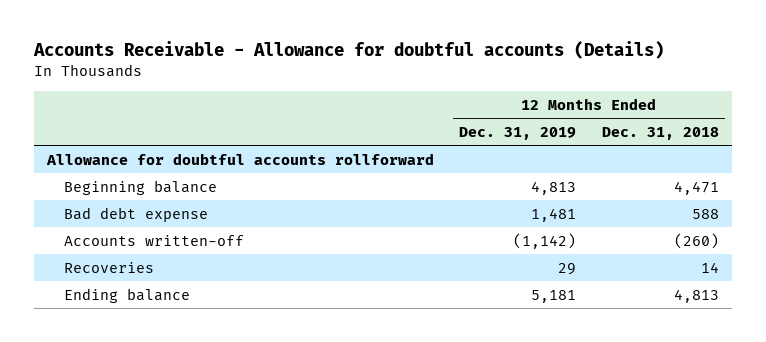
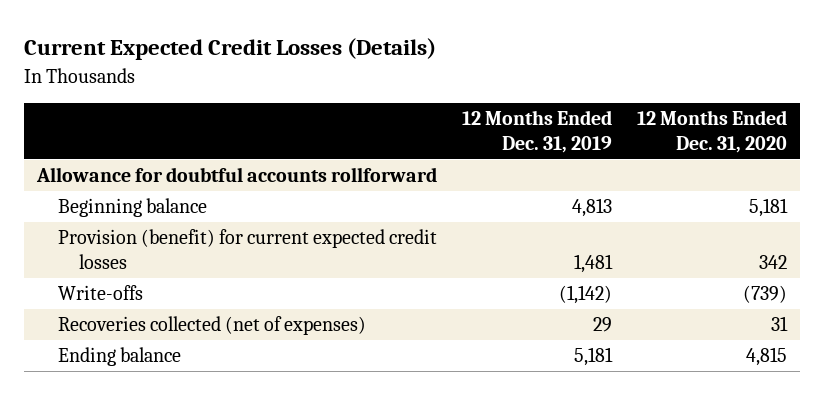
- Accounts Receivable - Allowance for doubtful accounts (Details)
+ Current Expected Credit Losses (Details)
- | 12 Months Ended Dec. 31, 2019 | 12 Months Ended Dec. 31, 2018
+ | 12 Months Ended Dec. 31, 2019 | 12 Months Ended Dec. 31, 2020
- Bad debt expense | 1,481 | 588
- Accounts written-off | (1,142) | (260)
- Recoveries | 29 | 14
+ Provision (benefit) for current expected credit losses | 1,481 | 342
+ Write-offs | (1,142) | (739)
+ Recoveries collected (net of expenses) | 29 | 31

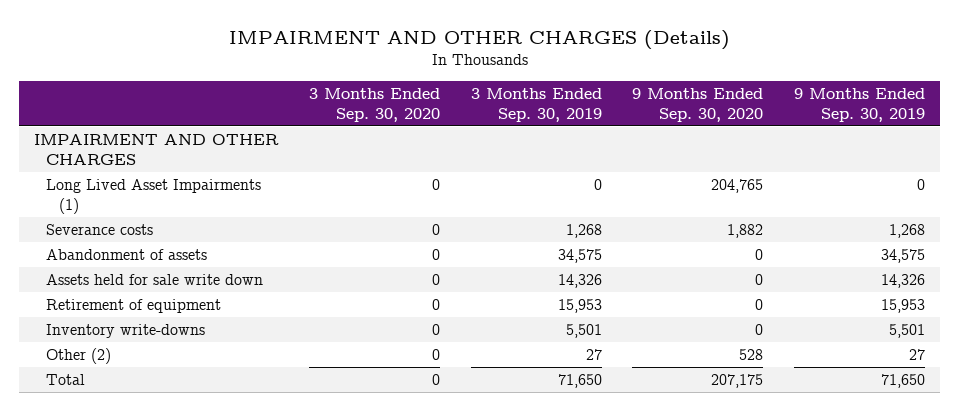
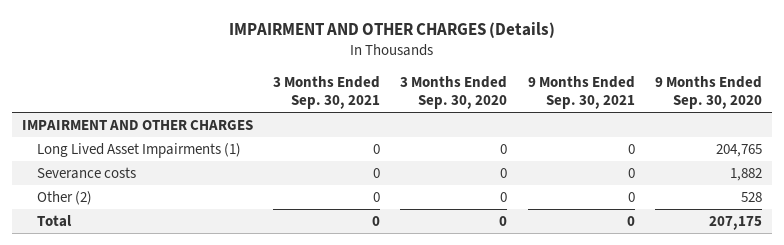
- | 3 Months Ended Sep. 30, 2020 | 3 Months Ended Sep. 30, 2019 | 9 Months Ended Sep. 30, 2020 | 9 Months Ended Sep. 30, 2019
+ | 3 Months Ended Sep. 30, 2021 | 3 Months Ended Sep. 30, 2020 | 9 Months Ended Sep. 30, 2021 | 9 Months Ended Sep. 30, 2020
- Abandonment of assets | 0 | 34,575 | 0 | 34,575
- Assets held for sale write down | 0 | 14,326 | 0 | 14,326
- Retirement of equipment | 0 | 15,953 | 0 | 15,953
- Inventory write-downs | 0 | 5,501 | 0 | 5,501

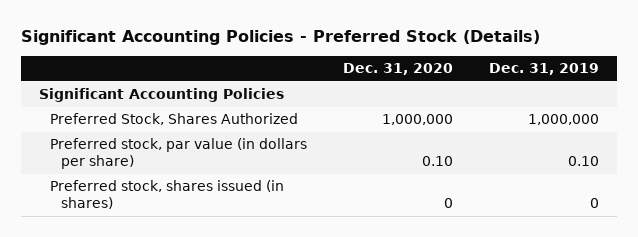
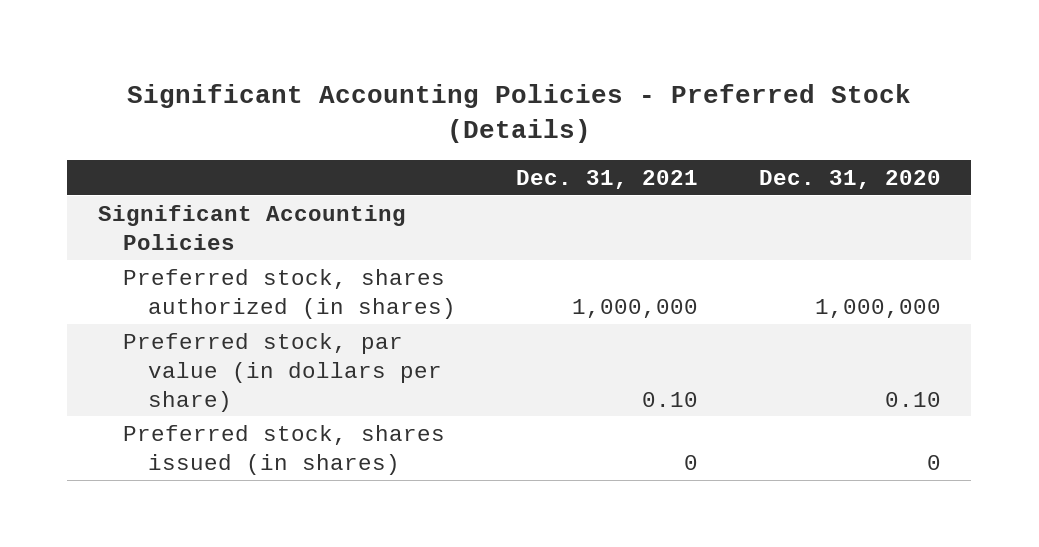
- | Dec. 31, 2020 | Dec. 31, 2019
+ | Dec. 31, 2021 | Dec. 31, 2020
- Preferred Stock, Shares Authorized | 1,000,000 | 1,000,000
+ Preferred stock, shares authorized (in shares) | 1,000,000 | 1,000,000

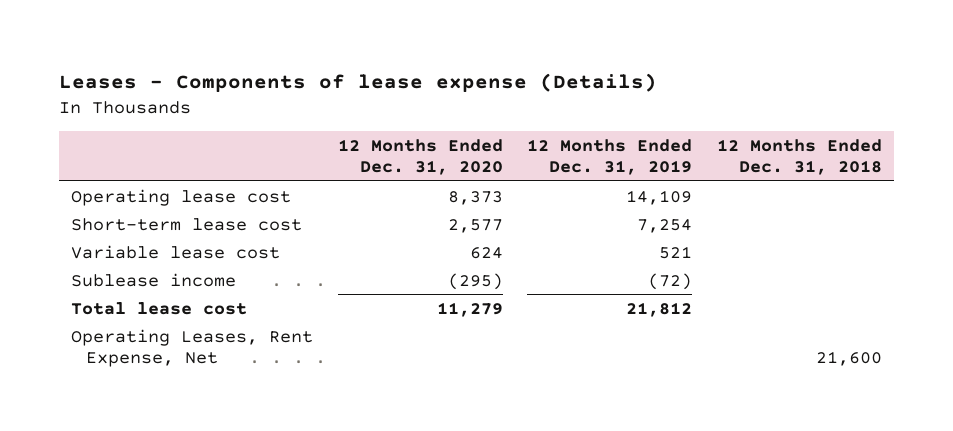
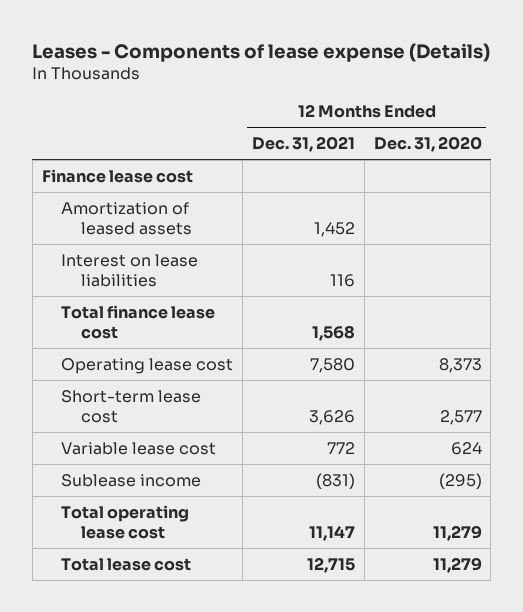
- | 12 Months Ended Dec. 31, 2020 | 12 Months Ended Dec. 31, 2019 | 12 Months Ended Dec. 31, 2018
+ | 12 Months Ended Dec. 31, 2021 | 12 Months Ended Dec. 31, 2020
+ Finance lease cost
+ Amortization of leased assets | 1,452 |
+ Interest on lease liabilities | 116 |
+ Total finance lease cost | 1,568 |
+ Total operating lease cost | 11,147 | 11,279
- Operating Leases, Rent Expense, Net | | | 21,600

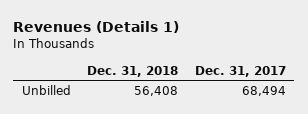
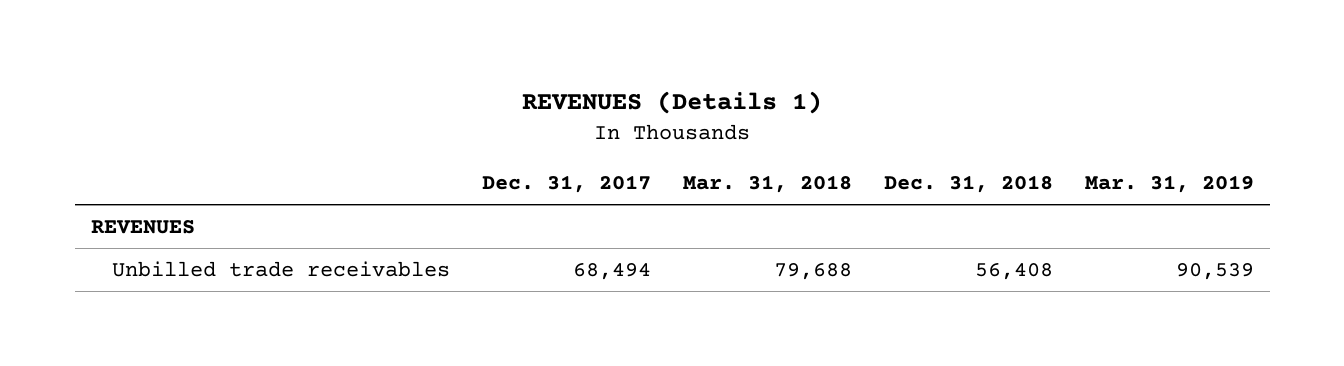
- Revenues (Details 1)
+ REVENUES (Details 1)
- | Dec. 31, 2018 | Dec. 31, 2017
+ | Dec. 31, 2017 | Mar. 31, 2018 | Dec. 31, 2018 | Mar. 31, 2019
- Unbilled | 56,408 | 68,494
+ REVENUES
+ Unbilled trade receivables | 68,494 | 79,688 | 56,408 | 90,539

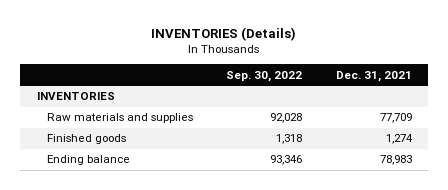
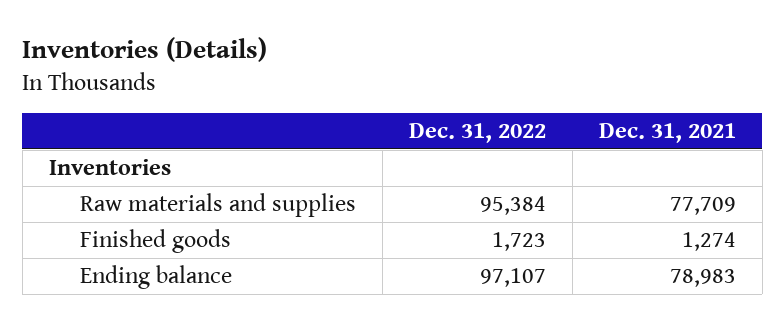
- INVENTORIES (Details)
+ Inventories (Details)
- | Sep. 30, 2022 | Dec. 31, 2021
+ | Dec. 31, 2022 | Dec. 31, 2021
- INVENTORIES
+ Inventories

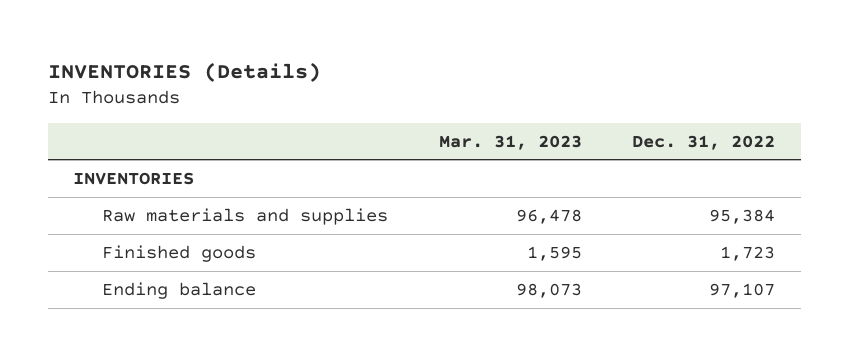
- Inventories (Details)
+ INVENTORIES (Details)
- | Dec. 31, 2022 | Dec. 31, 2021
+ | Mar. 31, 2023 | Dec. 31, 2022
- Inventories
+ INVENTORIES

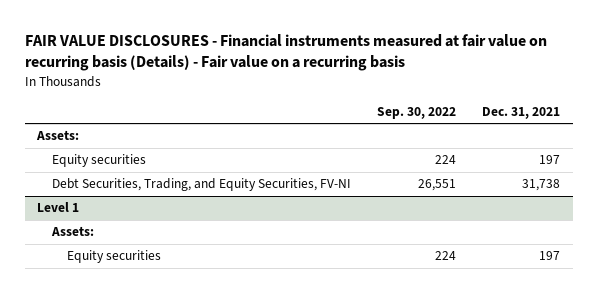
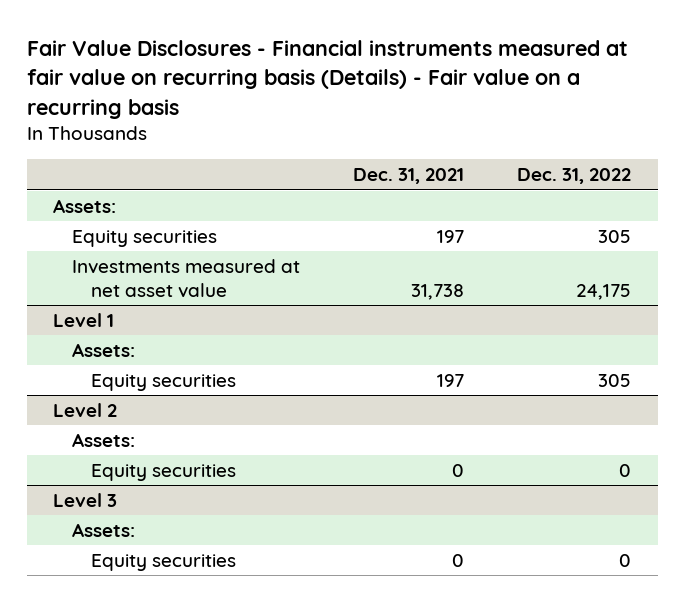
- FAIR VALUE DISCLOSURES - Financial instruments measured at fair value on recurring basis (Details) - Fair value on a recurring basis
+ Fair Value Disclosures - Financial instruments measured at fair value on recurring basis (Details) - Fair value on a recurring basis
- | Sep. 30, 2022 | Dec. 31, 2021
+ | Dec. 31, 2021 | Dec. 31, 2022
- Debt Securities, Trading, and Equity Securities, FV-NI | 26,551 | 31,738
+ Investments measured at net asset value | 31,738 | 24,175
+ Level 2
+ Assets:
+ Equity securities | 0 | 0
+ Level 3
+ Assets:
+ Equity securities | 0 | 0

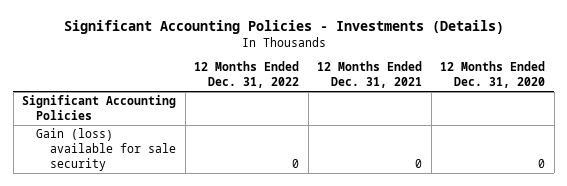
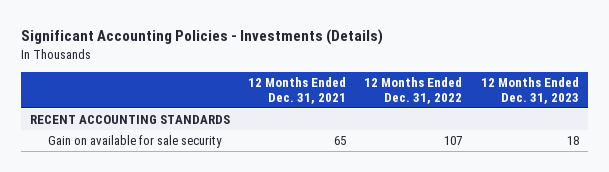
- | 12 Months Ended Dec. 31, 2022 | 12 Months Ended Dec. 31, 2021 | 12 Months Ended Dec. 31, 2020
+ | 12 Months Ended Dec. 31, 2021 | 12 Months Ended Dec. 31, 2022 | 12 Months Ended Dec. 31, 2023
- Significant Accounting Policies
- Gain (loss) available for sale security | 0 | 0 | 0
+ RECENT ACCOUNTING STANDARDS
+ Gain on available for sale security | 65 | 107 | 18

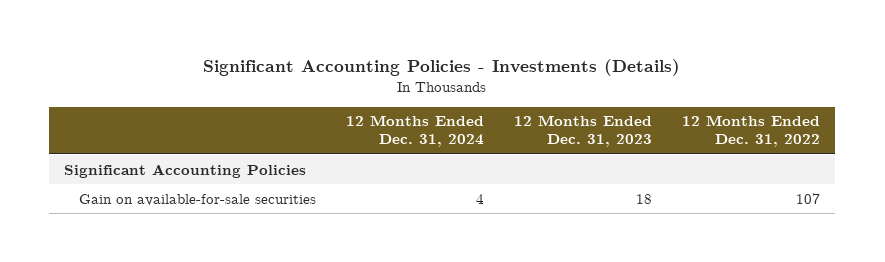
- | 12 Months Ended Dec. 31, 2021 | 12 Months Ended Dec. 31, 2022 | 12 Months Ended Dec. 31, 2023
+ | 12 Months Ended Dec. 31, 2024 | 12 Months Ended Dec. 31, 2023 | 12 Months Ended Dec. 31, 2022
- RECENT ACCOUNTING STANDARDS
- Gain on available for sale security | 65 | 107 | 18
+ Significant Accounting Policies
+ Gain on available-for-sale securities | 4 | 18 | 107

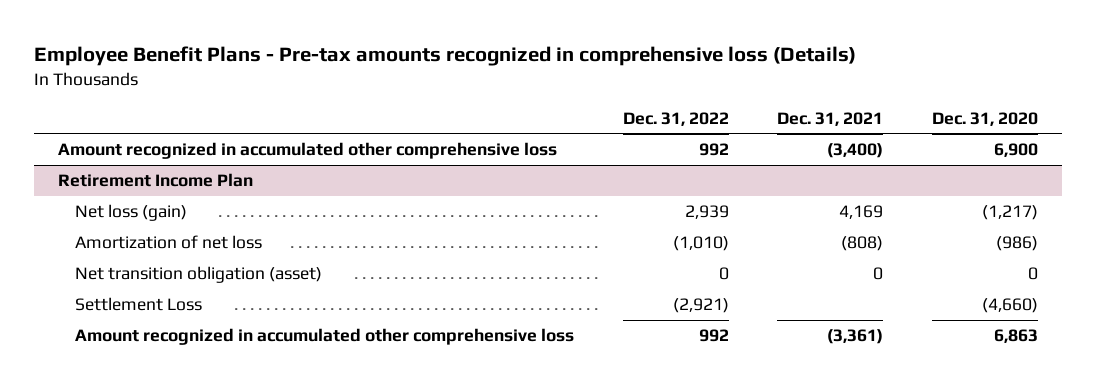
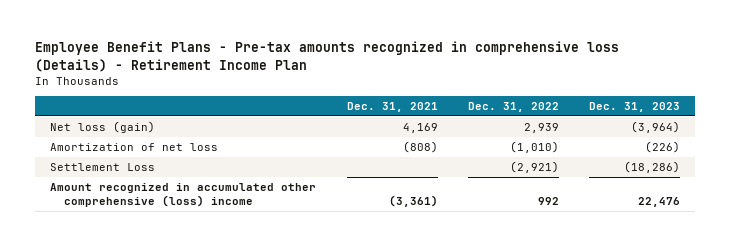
- Employee Benefit Plans - Pre-tax amounts recognized in comprehensive loss (Details)
+ Employee Benefit Plans - Pre-tax amounts recognized in comprehensive loss (Details) - Retirement Income Plan
- | Dec. 31, 2022 | Dec. 31, 2021 | Dec. 31, 2020
+ | Dec. 31, 2021 | Dec. 31, 2022 | Dec. 31, 2023
- Amount recognized in accumulated other comprehensive loss | 992 | (3,400) | 6,900
- Retirement Income Plan
- Net transition obligation (asset) | 0 | 0 | 0
- Amount recognized in accumulated other comprehensive loss | 992 | (3,361) | 6,863
+ Amount recognized in accumulated other comprehensive (loss) income | (3,361) | 992 | 22,476

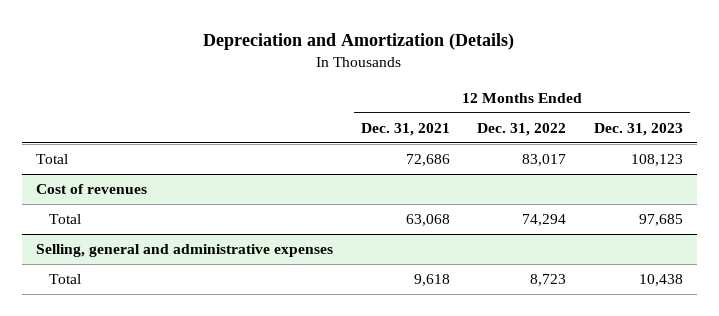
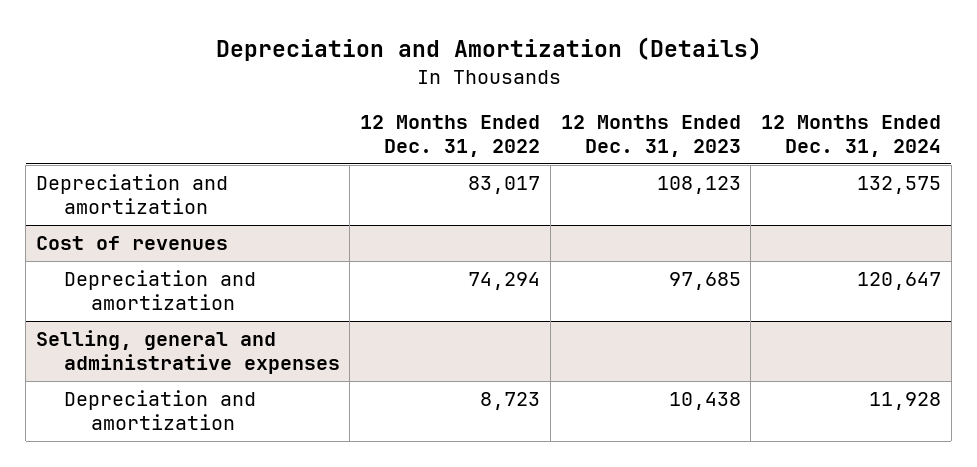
- | 12 Months Ended Dec. 31, 2021 | 12 Months Ended Dec. 31, 2022 | 12 Months Ended Dec. 31, 2023
+ | 12 Months Ended Dec. 31, 2022 | 12 Months Ended Dec. 31, 2023 | 12 Months Ended Dec. 31, 2024
- Total | 72,686 | 83,017 | 108,123
+ Depreciation and amortization | 83,017 | 108,123 | 132,575
@ Cost of revenues
- Total | 63,068 | 74,294 | 97,685
+ Depreciation and amortization | 74,294 | 97,685 | 120,647
@ Selling, general and administrative expenses
- Total | 9,618 | 8,723 | 10,438
+ Depreciation and amortization | 8,723 | 10,438 | 11,928

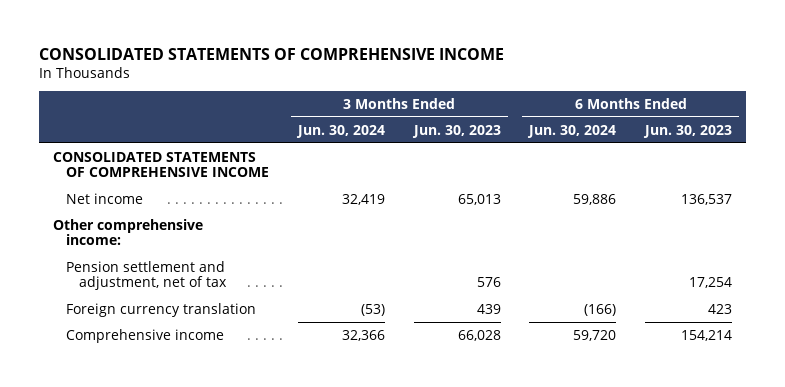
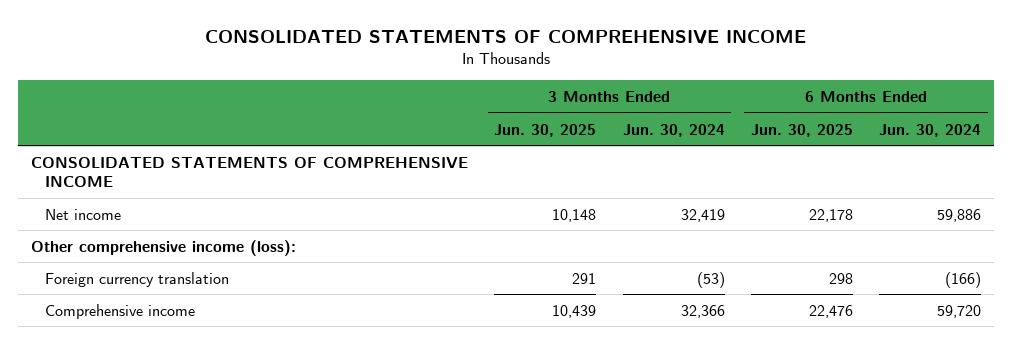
- | 3 Months Ended Jun. 30, 2024 | 3 Months Ended Jun. 30, 2023 | 6 Months Ended Jun. 30, 2024 | 6 Months Ended Jun. 30, 2023
+ | 3 Months Ended Jun. 30, 2025 | 3 Months Ended Jun. 30, 2024 | 6 Months Ended Jun. 30, 2025 | 6 Months Ended Jun. 30, 2024
- Other comprehensive income:
- Pension settlement and adjustment, net of tax | | 576 | | 17,254
+ Other comprehensive income (loss):

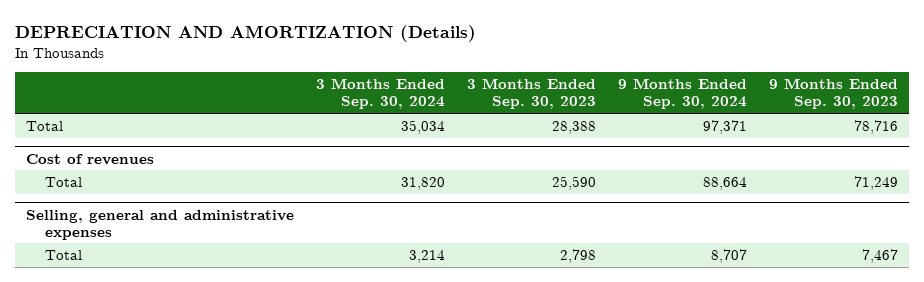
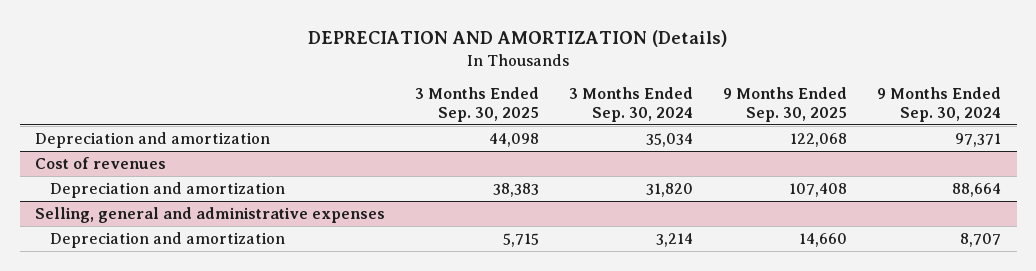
- | 3 Months Ended Sep. 30, 2024 | 3 Months Ended Sep. 30, 2023 | 9 Months Ended Sep. 30, 2024 | 9 Months Ended Sep. 30, 2023
+ | 3 Months Ended Sep. 30, 2025 | 3 Months Ended Sep. 30, 2024 | 9 Months Ended Sep. 30, 2025 | 9 Months Ended Sep. 30, 2024
- Total | 35,034 | 28,388 | 97,371 | 78,716
+ Depreciation and amortization | 44,098 | 35,034 | 122,068 | 97,371
@ Cost of revenues
- Total | 31,820 | 25,590 | 88,664 | 71,249
+ Depreciation and amortization | 38,383 | 31,820 | 107,408 | 88,664
@ Selling, general and administrative expenses
- Total | 3,214 | 2,798 | 8,707 | 7,467
+ Depreciation and amortization | 5,715 | 3,214 | 14,660 | 8,707

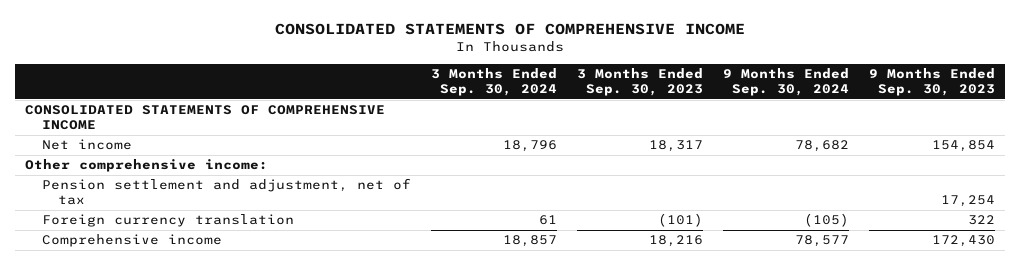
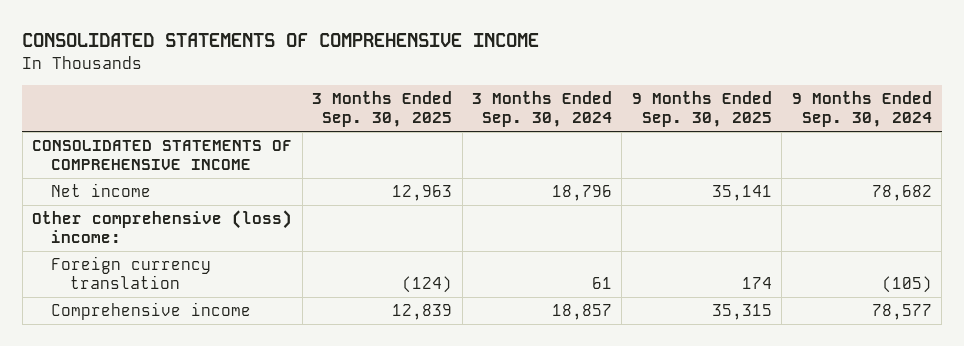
- | 3 Months Ended Sep. 30, 2024 | 3 Months Ended Sep. 30, 2023 | 9 Months Ended Sep. 30, 2024 | 9 Months Ended Sep. 30, 2023
+ | 3 Months Ended Sep. 30, 2025 | 3 Months Ended Sep. 30, 2024 | 9 Months Ended Sep. 30, 2025 | 9 Months Ended Sep. 30, 2024
- Other comprehensive income:
- Pension settlement and adjustment, net of tax | | | | 17,254
+ Other comprehensive (loss) income:

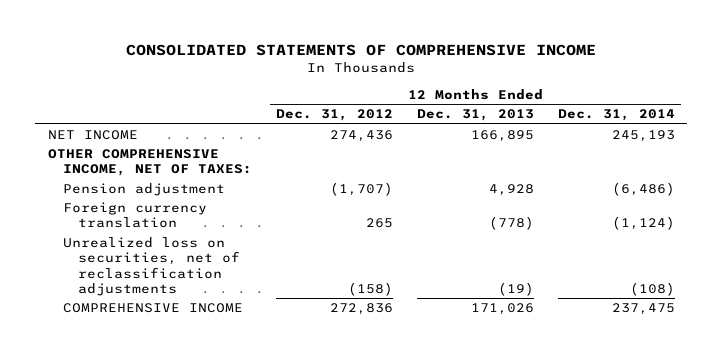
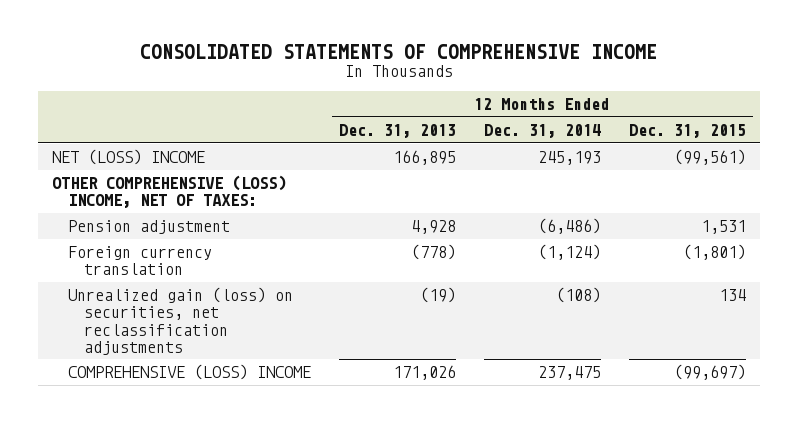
- | 12 Months Ended Dec. 31, 2012 | 12 Months Ended Dec. 31, 2013 | 12 Months Ended Dec. 31, 2014
+ | 12 Months Ended Dec. 31, 2013 | 12 Months Ended Dec. 31, 2014 | 12 Months Ended Dec. 31, 2015
- NET INCOME | 274,436 | 166,895 | 245,193
- OTHER COMPREHENSIVE INCOME, NET OF TAXES:
+ NET (LOSS) INCOME | 166,895 | 245,193 | (99,561)
+ OTHER COMPREHENSIVE (LOSS) INCOME, NET OF TAXES:
- Unrealized loss on securities, net of reclassification adjustments | (158) | (19) | (108)
- COMPREHENSIVE INCOME | 272,836 | 171,026 | 237,475
+ Unrealized gain (loss) on securities, net reclassification adjustments | (19) | (108) | 134
+ COMPREHENSIVE (LOSS) INCOME | 171,026 | 237,475 | (99,697)

